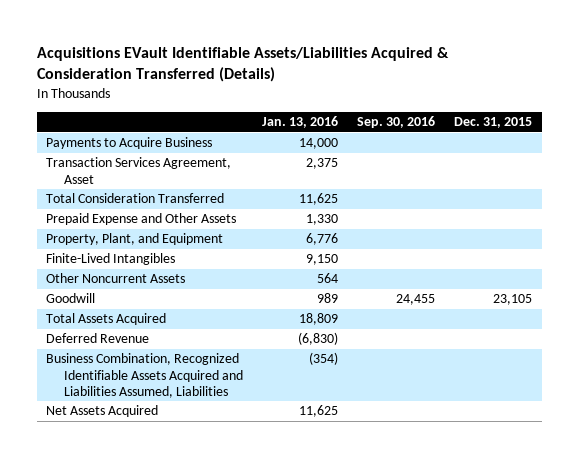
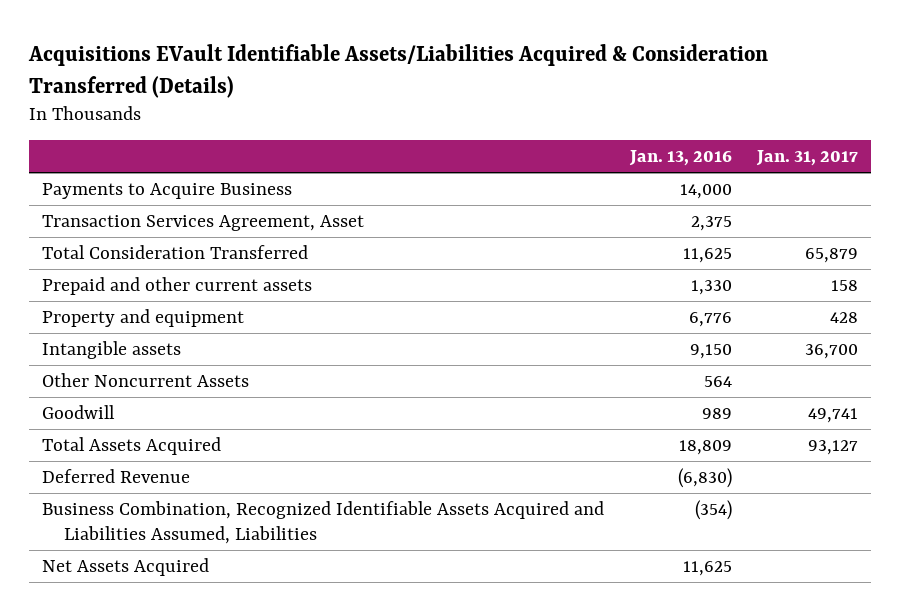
- | Jan. 13, 2016 | Sep. 30, 2016 | Dec. 31, 2015
+ | Jan. 13, 2016 | Jan. 31, 2017
- Prepaid Expense and Other Assets | 1,330 | |
- Property, Plant, and Equipment | 6,776 | |
- Finite-Lived Intangibles | 9,150 | |
+ Prepaid and other current assets | 1,330 | 158
+ Property and equipment | 6,776 | 428
+ Intangible assets | 9,150 | 36,700

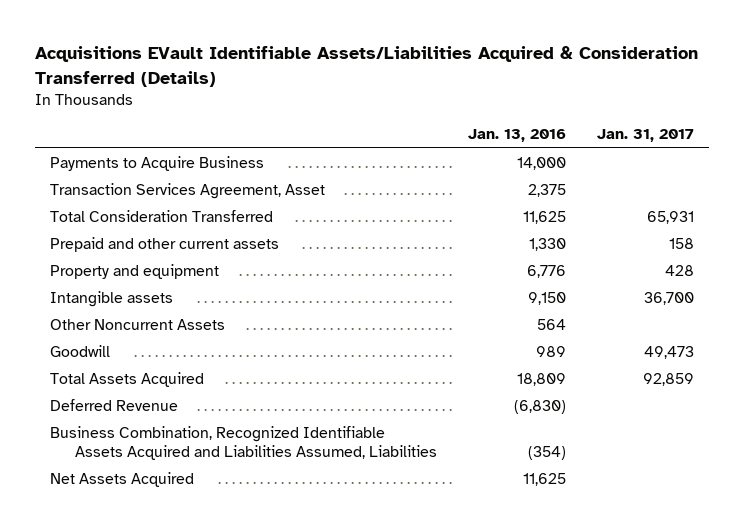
- Total Consideration Transferred | 11,625 | 65,879
+ Total Consideration Transferred | 11,625 | 65,931
- Goodwill | 989 | 49,741
- Total Assets Acquired | 18,809 | 93,127
+ Goodwill | 989 | 49,473
+ Total Assets Acquired | 18,809 | 92,859

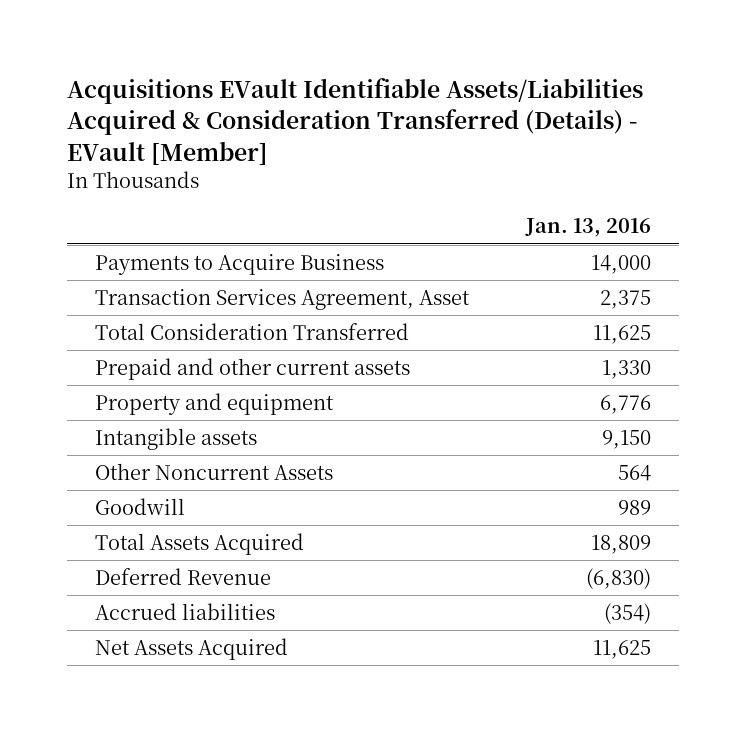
- Acquisitions EVault Identifiable Assets/Liabilities Acquired & Consideration Transferred (Details)
+ Acquisitions EVault Identifiable Assets/Liabilities Acquired & Consideration Transferred (Details) - EVault [Member]
- | Jan. 13, 2016 | Jan. 31, 2017
+ | Jan. 13, 2016
- Business Combination, Recognized Identifiable Assets Acquired and Liabilities Assumed, Liabilities | (354) |
+ Accrued liabilities | (354)

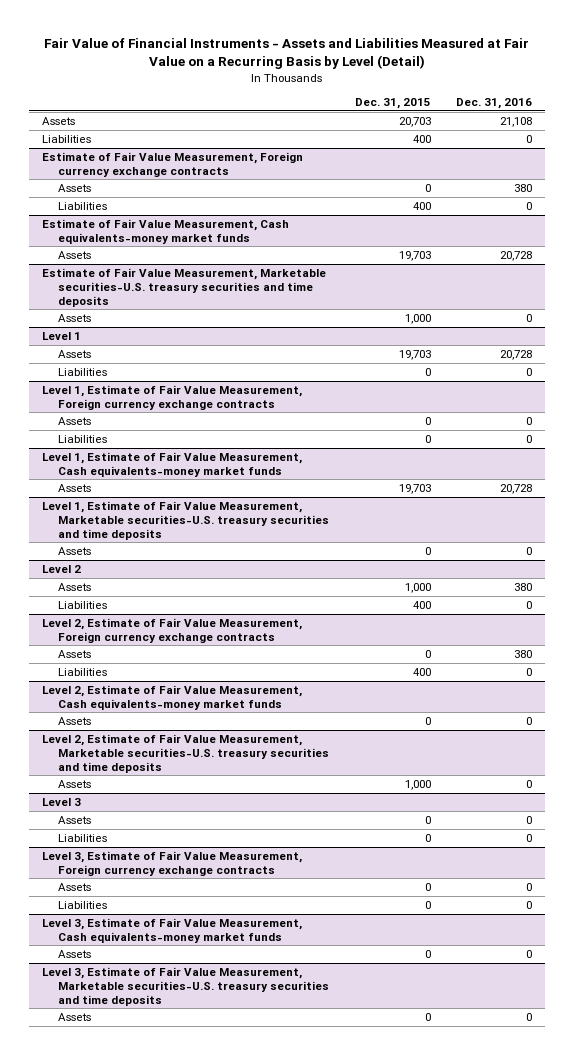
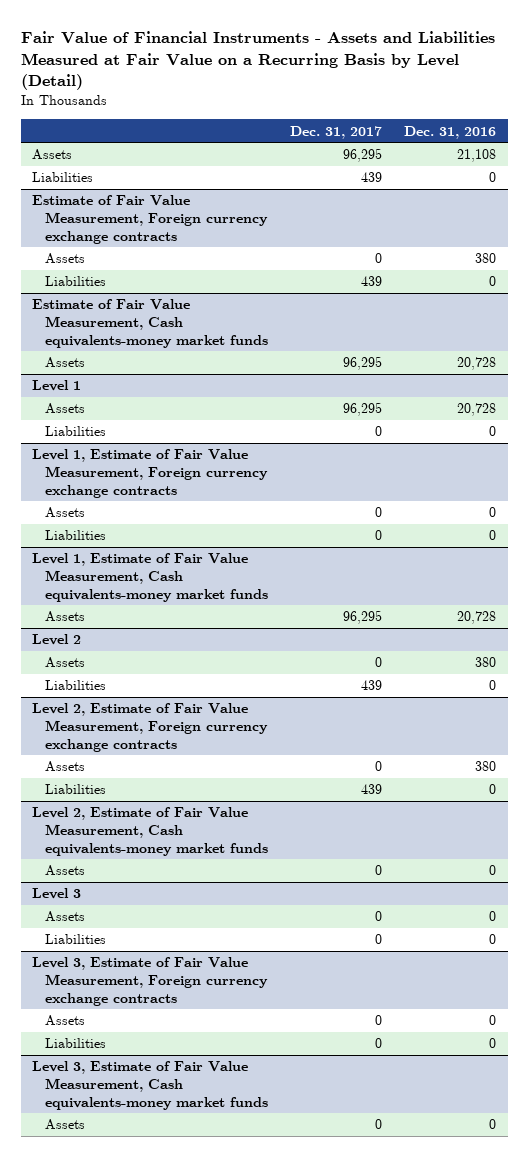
- | Dec. 31, 2015 | Dec. 31, 2016
+ | Dec. 31, 2017 | Dec. 31, 2016
- Estimate of Fair Value Measurement, Marketable securities-U.S. treasury securities and time deposits
- Assets | 1,000 | 0
- Level 1, Estimate of Fair Value Measurement, Marketable securities-U.S. treasury securities and time deposits
- Assets | 0 | 0
- Level 2, Estimate of Fair Value Measurement, Marketable securities-U.S. treasury securities and time deposits
- Assets | 1,000 | 0
- Level 3, Estimate of Fair Value Measurement, Marketable securities-U.S. treasury securities and time deposits
- Assets | 0 | 0

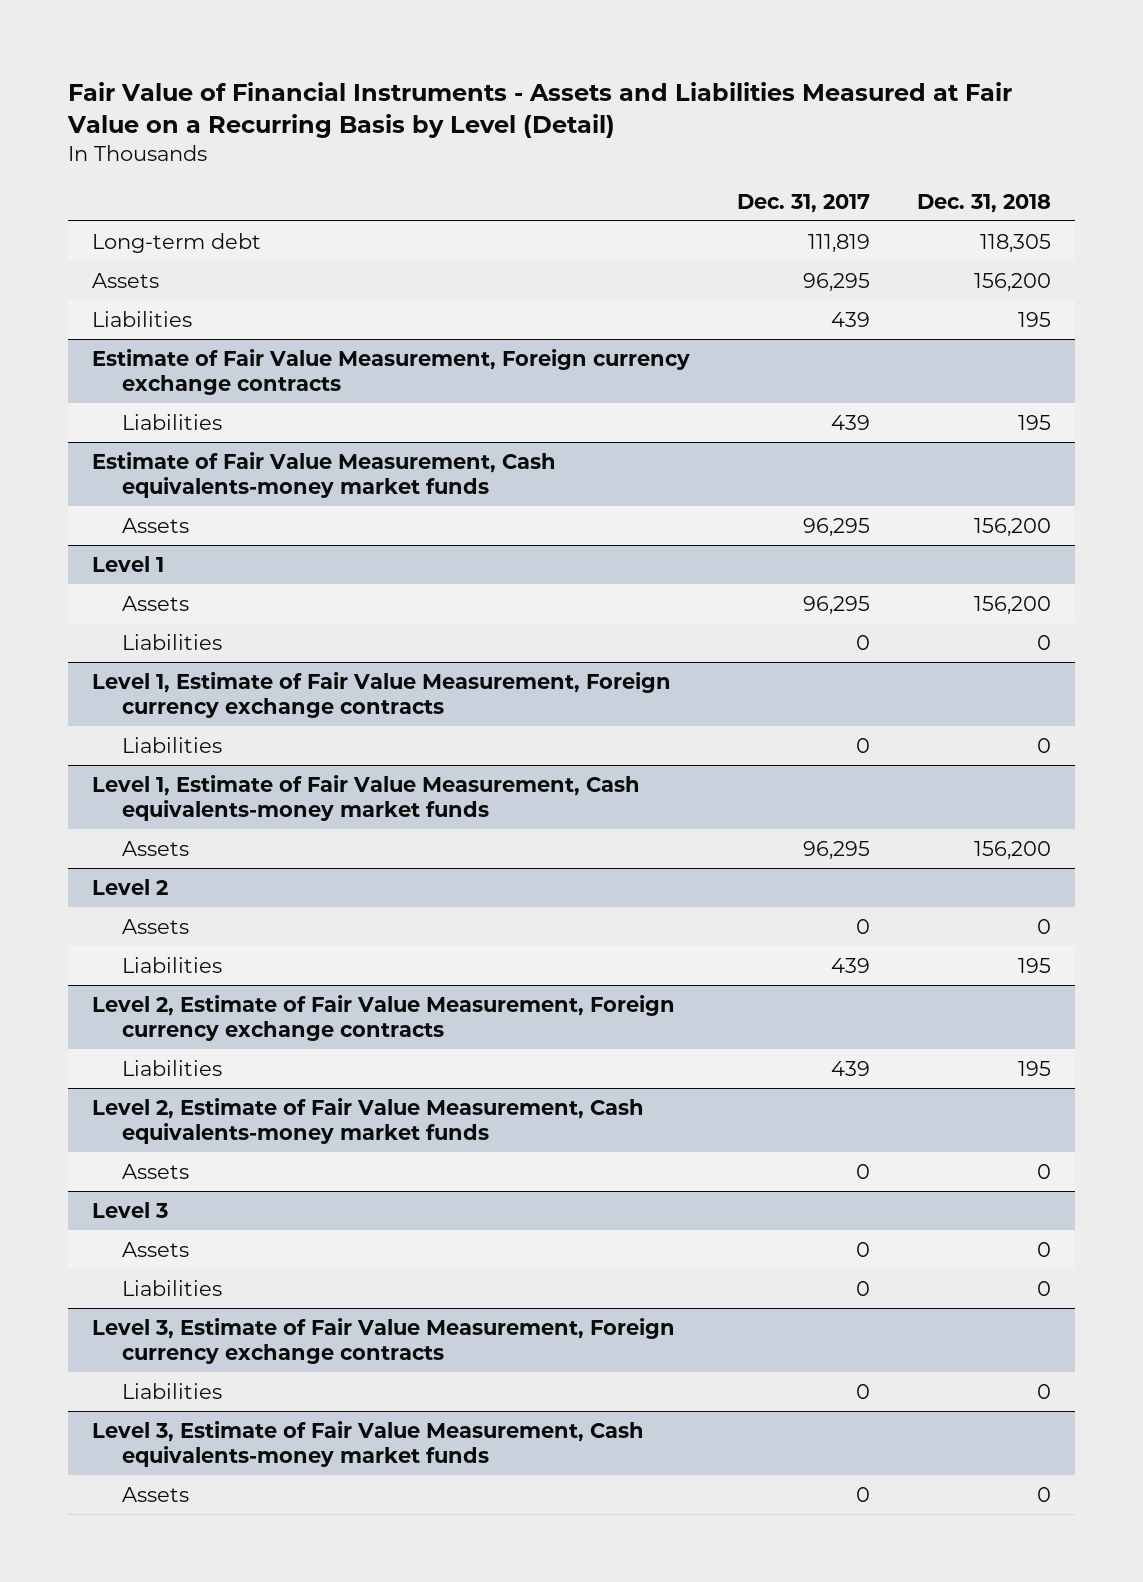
- | Dec. 31, 2017 | Dec. 31, 2016
+ | Dec. 31, 2017 | Dec. 31, 2018
+ Long-term debt | 111,819 | 118,305
@ Estimate of Fair Value Measurement, Foreign currency exchange contracts
- Assets | 0 | 380
@ Level 1, Estimate of Fair Value Measurement, Foreign currency exchange contracts
- Assets | 0 | 0
@ Level 2, Estimate of Fair Value Measurement, Foreign currency exchange contracts
- Assets | 0 | 380
@ Level 3, Estimate of Fair Value Measurement, Foreign currency exchange contracts
- Assets | 0 | 0

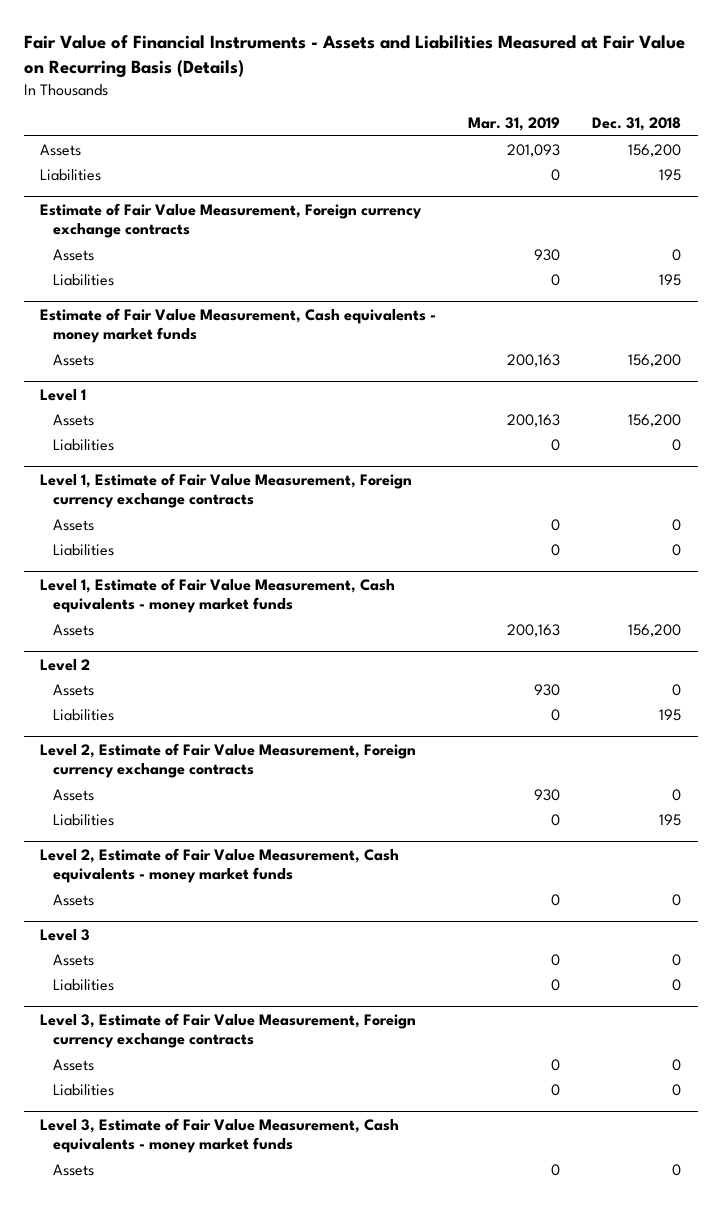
- Fair Value of Financial Instruments - Assets and Liabilities Measured at Fair Value on a Recurring Basis by Level (Detail)
+ Fair Value of Financial Instruments - Assets and Liabilities Measured at Fair Value on Recurring Basis (Details)
- | Dec. 31, 2017 | Dec. 31, 2018
+ | Mar. 31, 2019 | Dec. 31, 2018
- Long-term debt | 111,819 | 118,305
@ Estimate of Fair Value Measurement, Foreign currency exchange contracts
+ Assets | 930 | 0
- Estimate of Fair Value Measurement, Cash equivalents-money market funds
+ Estimate of Fair Value Measurement, Cash equivalents - money market funds
@ Level 1, Estimate of Fair Value Measurement, Foreign currency exchange contracts
+ Assets | 0 | 0
- Level 1, Estimate of Fair Value Measurement, Cash equivalents-money market funds
+ Level 1, Estimate of Fair Value Measurement, Cash equivalents - money market funds
@ Level 2, Estimate of Fair Value Measurement, Foreign currency exchange contracts
+ Assets | 930 | 0
- Level 2, Estimate of Fair Value Measurement, Cash equivalents-money market funds
+ Level 2, Estimate of Fair Value Measurement, Cash equivalents - money market funds
@ Level 3, Estimate of Fair Value Measurement, Foreign currency exchange contracts
+ Assets | 0 | 0
- Level 3, Estimate of Fair Value Measurement, Cash equivalents-money market funds
+ Level 3, Estimate of Fair Value Measurement, Cash equivalents - money market funds

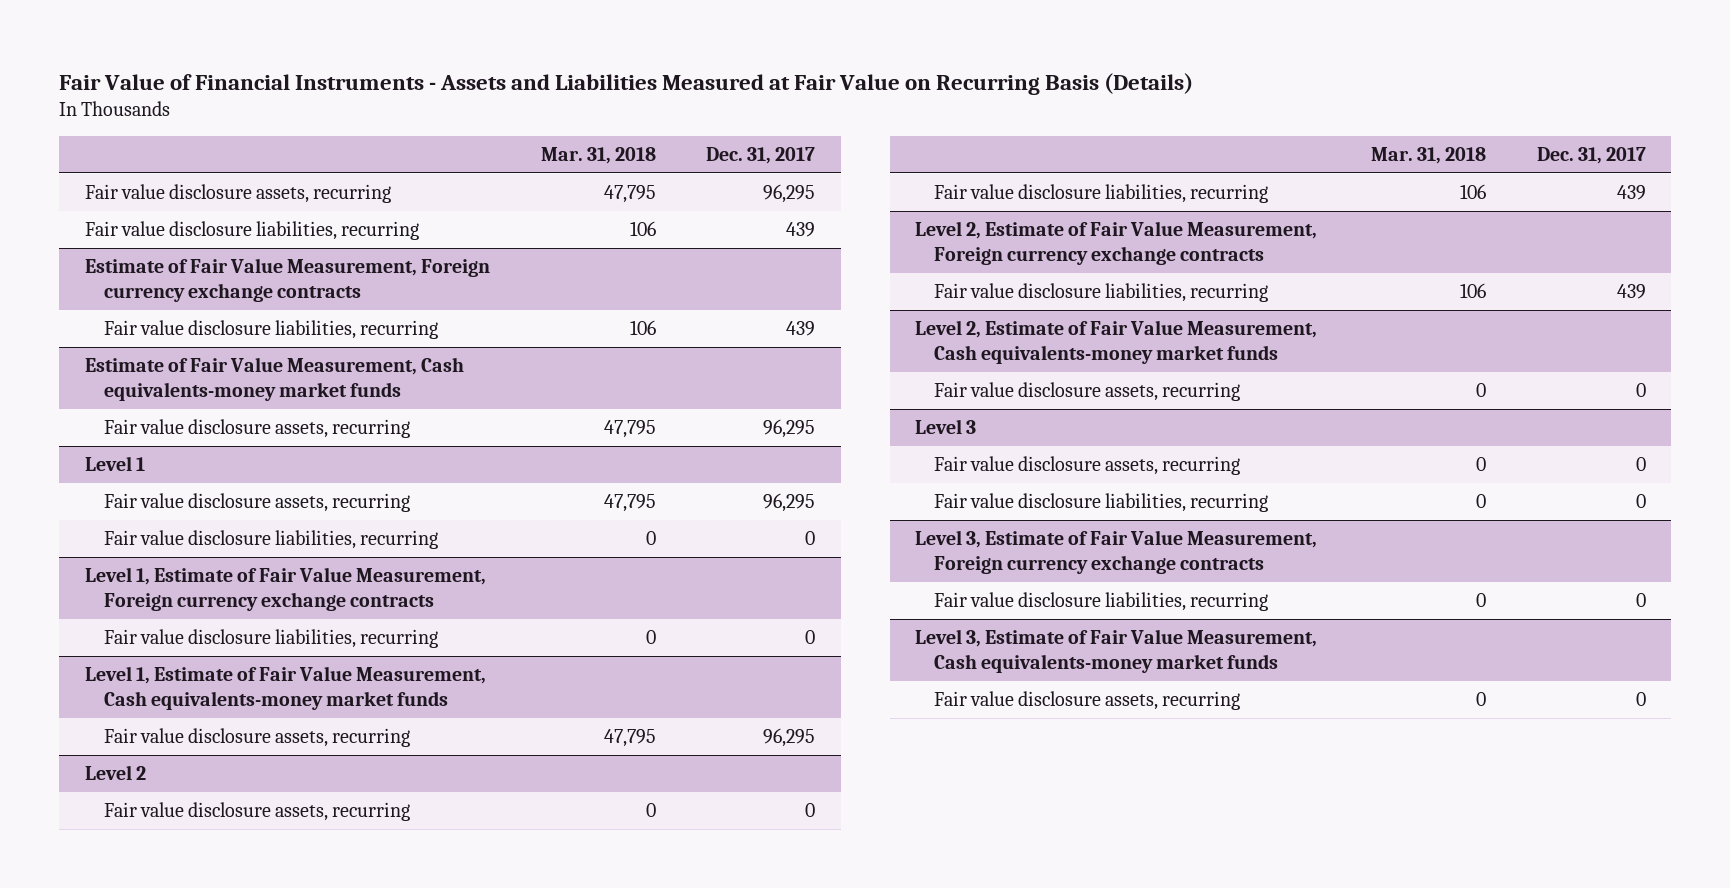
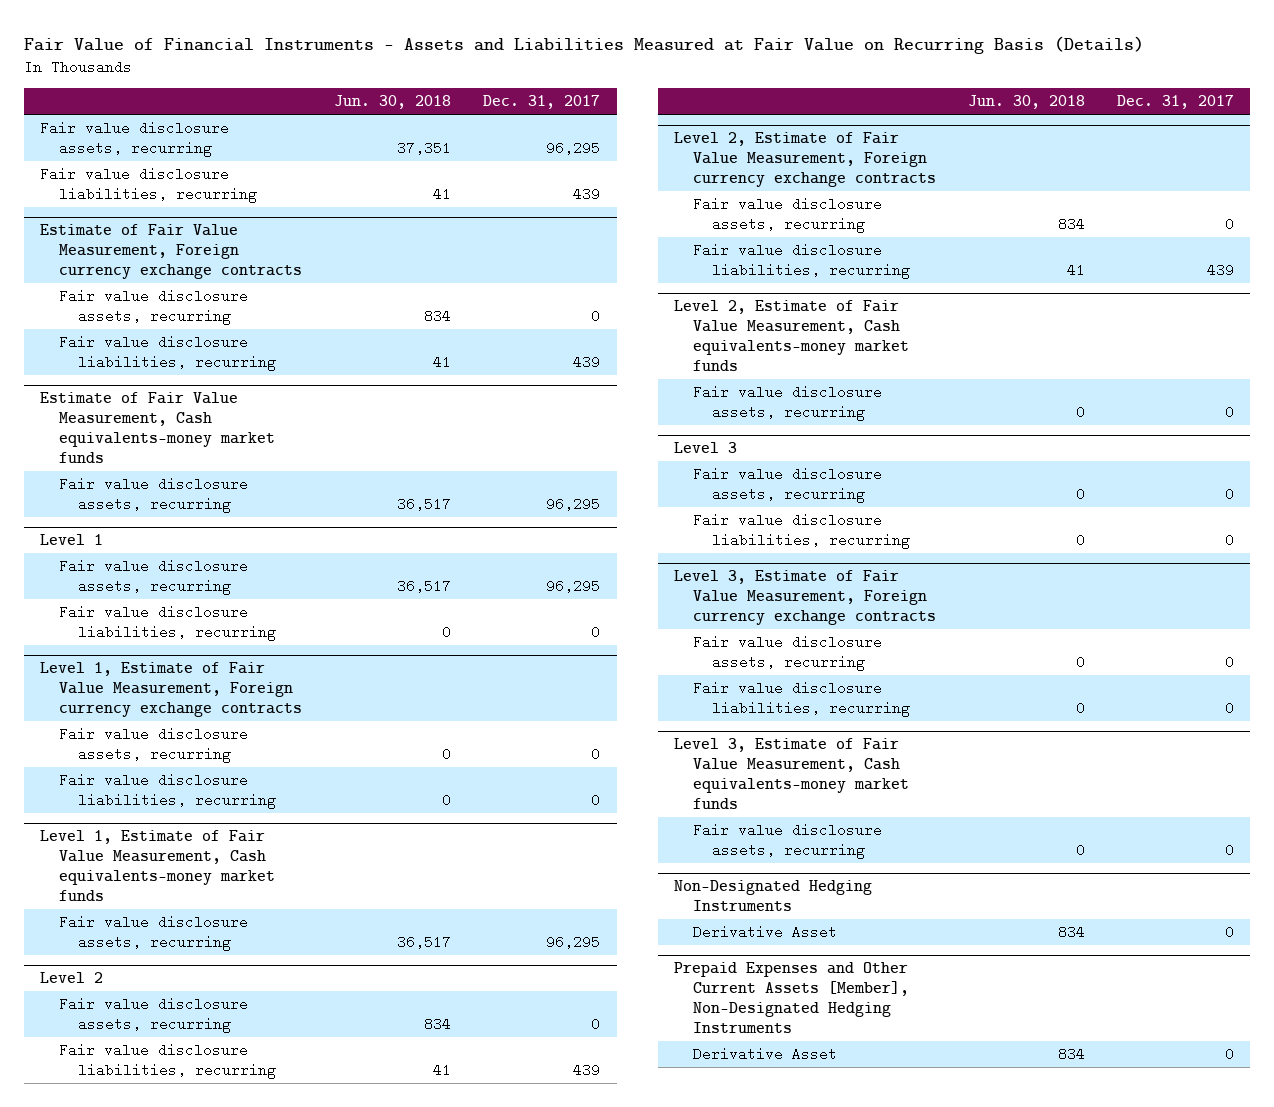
- | Mar. 31, 2018 | Dec. 31, 2017
+ | Jun. 30, 2018 | Dec. 31, 2017
@ Estimate of Fair Value Measurement, Foreign currency exchange contracts
+ Fair value disclosure assets, recurring | 834 | 0
@ Level 1, Estimate of Fair Value Measurement, Foreign currency exchange contracts
+ Fair value disclosure assets, recurring | 0 | 0
@ Level 2, Estimate of Fair Value Measurement, Foreign currency exchange contracts
+ Fair value disclosure assets, recurring | 834 | 0
@ Level 3, Estimate of Fair Value Measurement, Foreign currency exchange contracts
+ Fair value disclosure assets, recurring | 0 | 0
+ Non-Designated Hedging Instruments
+ Derivative Asset | 834 | 0
+ Prepaid Expenses and Other Current Assets [Member], Non-Designated Hedging Instruments
+ Derivative Asset | 834 | 0

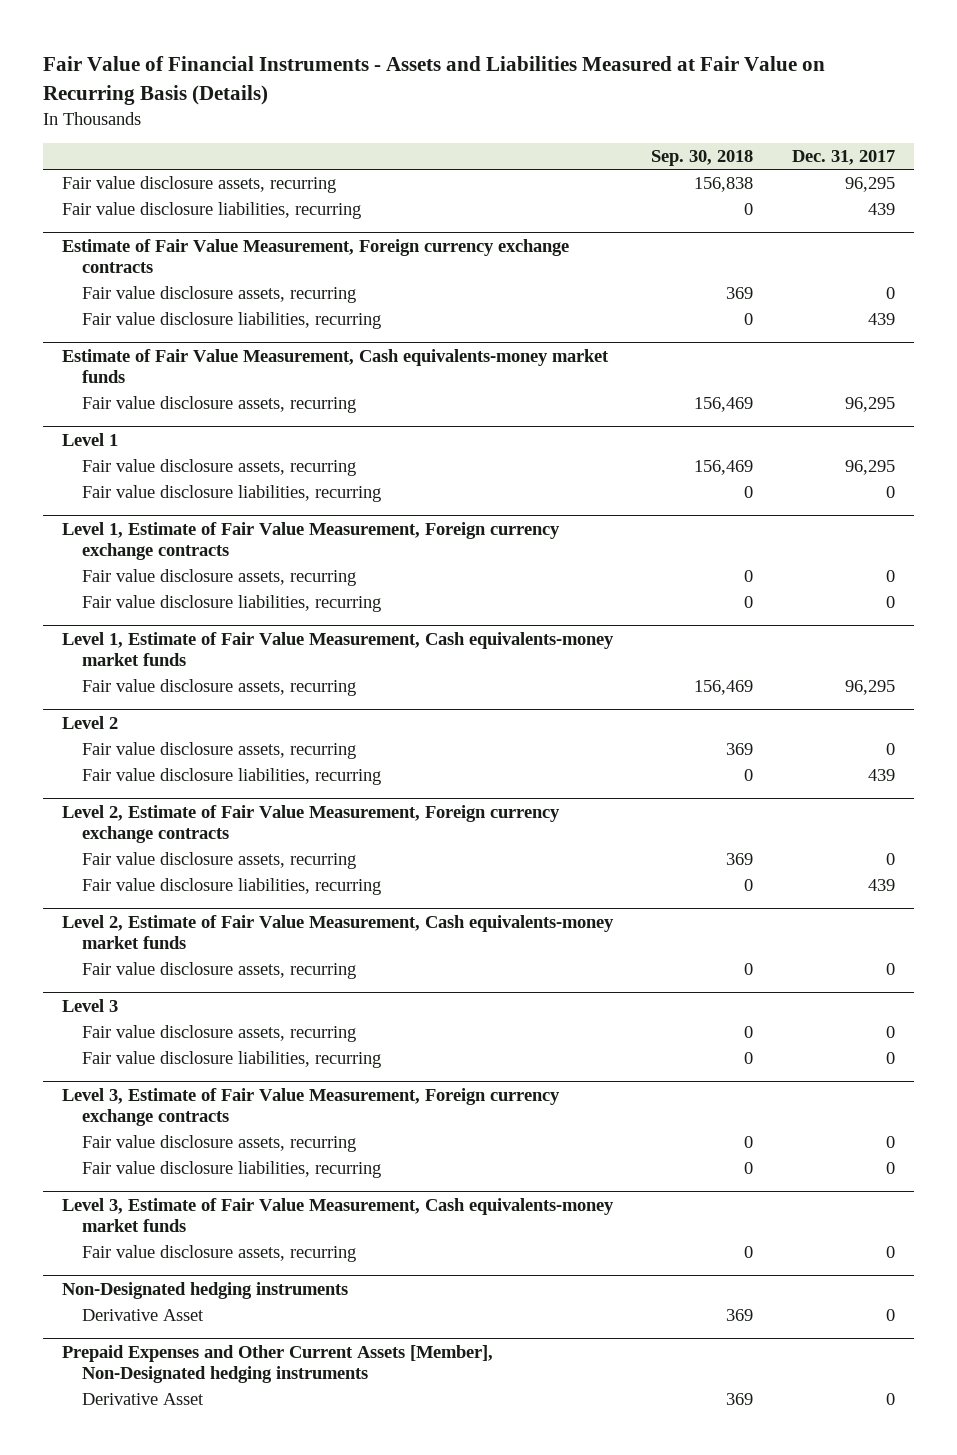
- | Jun. 30, 2018 | Dec. 31, 2017
+ | Sep. 30, 2018 | Dec. 31, 2017
- Non-Designated Hedging Instruments
+ Non-Designated hedging instruments
- Prepaid Expenses and Other Current Assets [Member], Non-Designated Hedging Instruments
+ Prepaid Expenses and Other Current Assets [Member], Non-Designated hedging instruments

